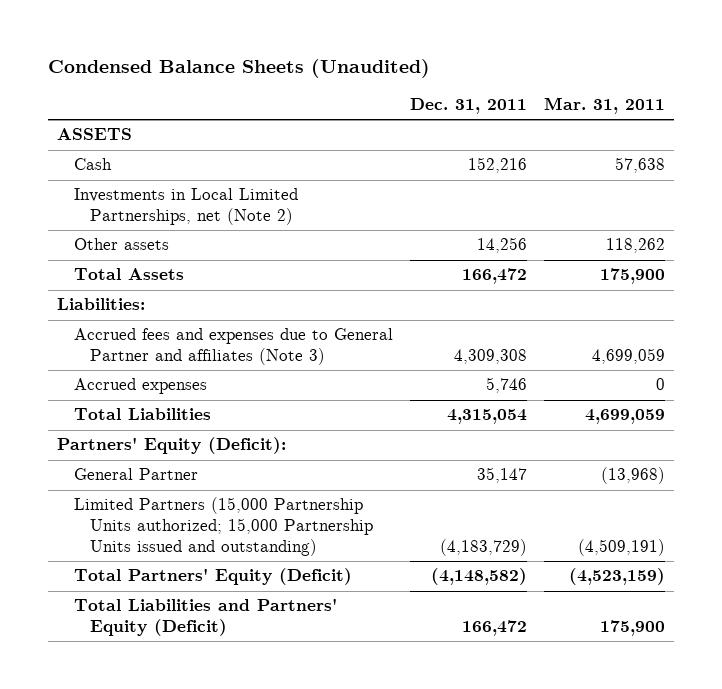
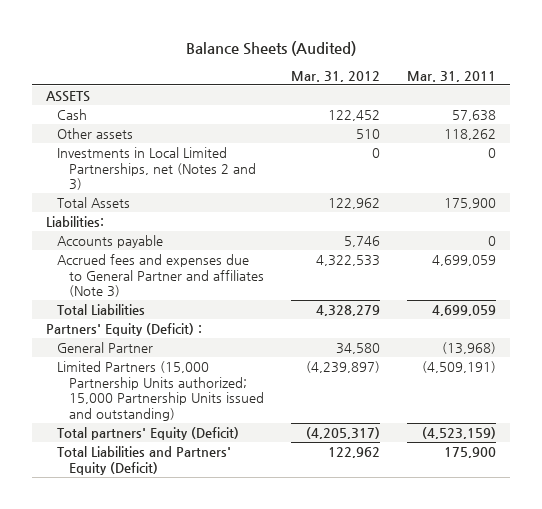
- Condensed Balance Sheets (Unaudited)
+ Balance Sheets (Audited)
- | Dec. 31, 2011 | Mar. 31, 2011
+ | Mar. 31, 2012 | Mar. 31, 2011
- Investments in Local Limited Partnerships, net (Note 2)
+ Investments in Local Limited Partnerships, net (Notes 2 and 3) | 0 | 0
+ Accounts payable | 5,746 | 0
- Accrued expenses | 5,746 | 0
- Partners' Equity (Deficit):
+ Partners' Equity (Deficit) :
- Total Partners' Equity (Deficit) | (4,148,582) | (4,523,159)
+ Total partners' Equity (Deficit) | (4,205,317) | (4,523,159)

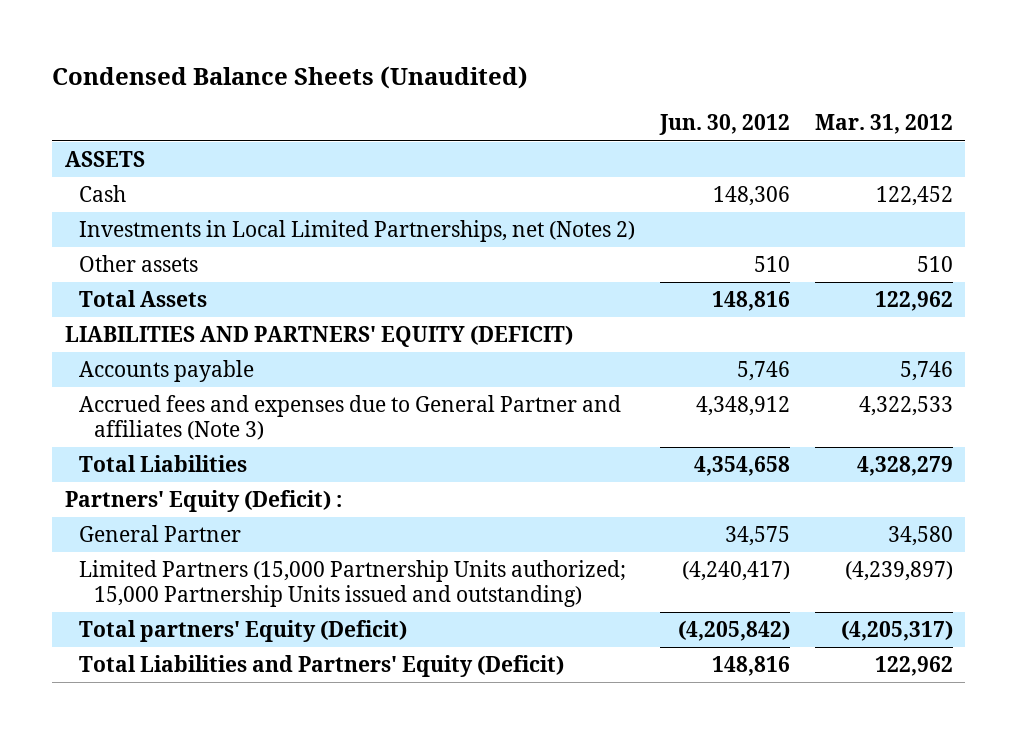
- Balance Sheets (Audited)
+ Condensed Balance Sheets (Unaudited)
- | Mar. 31, 2012 | Mar. 31, 2011
+ | Jun. 30, 2012 | Mar. 31, 2012
+ Investments in Local Limited Partnerships, net (Notes 2)
- Investments in Local Limited Partnerships, net (Notes 2 and 3) | 0 | 0
- Liabilities:
+ LIABILITIES AND PARTNERS' EQUITY (DEFICIT)

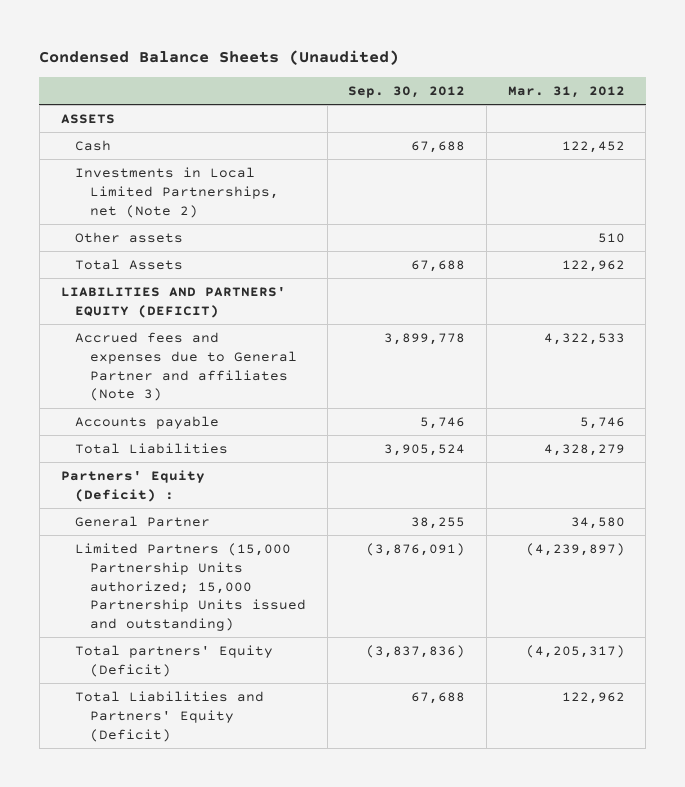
- | Jun. 30, 2012 | Mar. 31, 2012
+ | Sep. 30, 2012 | Mar. 31, 2012
- Investments in Local Limited Partnerships, net (Notes 2)
+ Investments in Local Limited Partnerships, net (Note 2)
moved down: Accounts payable | 5,746 | 5,746

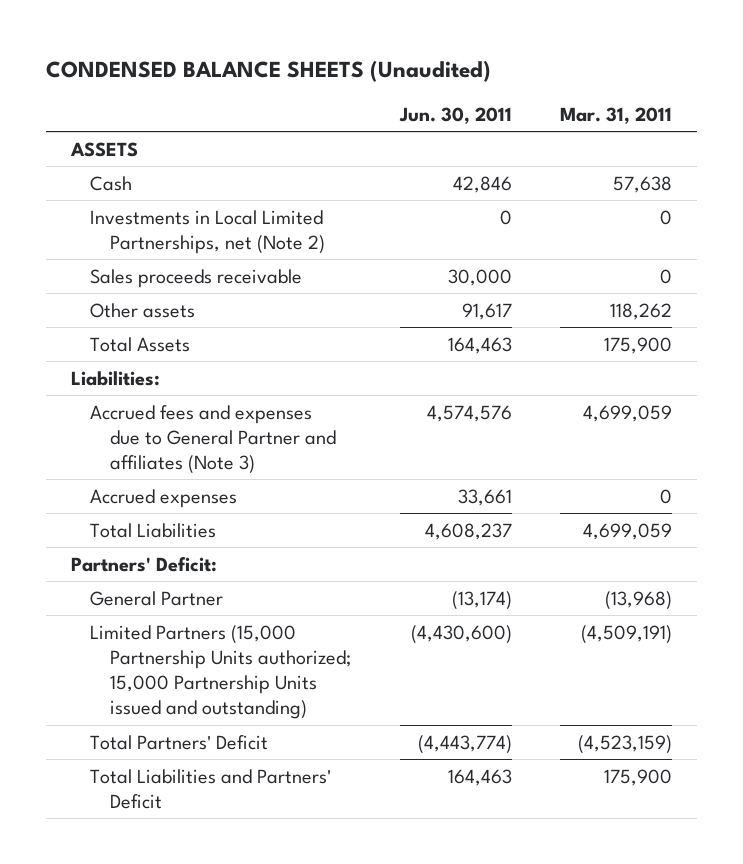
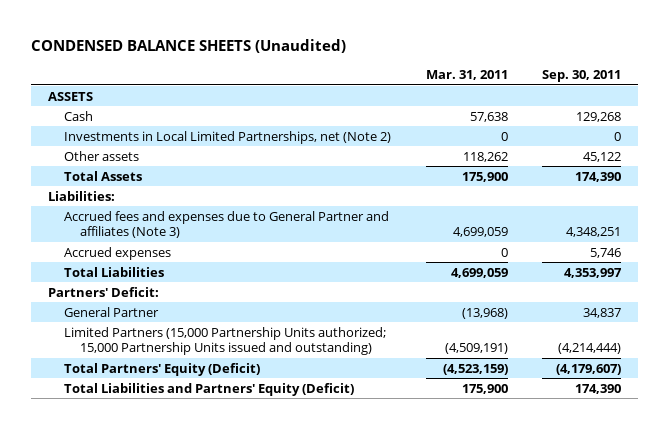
- | Jun. 30, 2011 | Mar. 31, 2011
+ | Mar. 31, 2011 | Sep. 30, 2011
- Sales proceeds receivable | 30,000 | 0
- Total Partners' Deficit | (4,443,774) | (4,523,159)
- Total Liabilities and Partners' Deficit | 164,463 | 175,900
+ Total Partners' Equity (Deficit) | (4,523,159) | (4,179,607)
+ Total Liabilities and Partners' Equity (Deficit) | 175,900 | 174,390

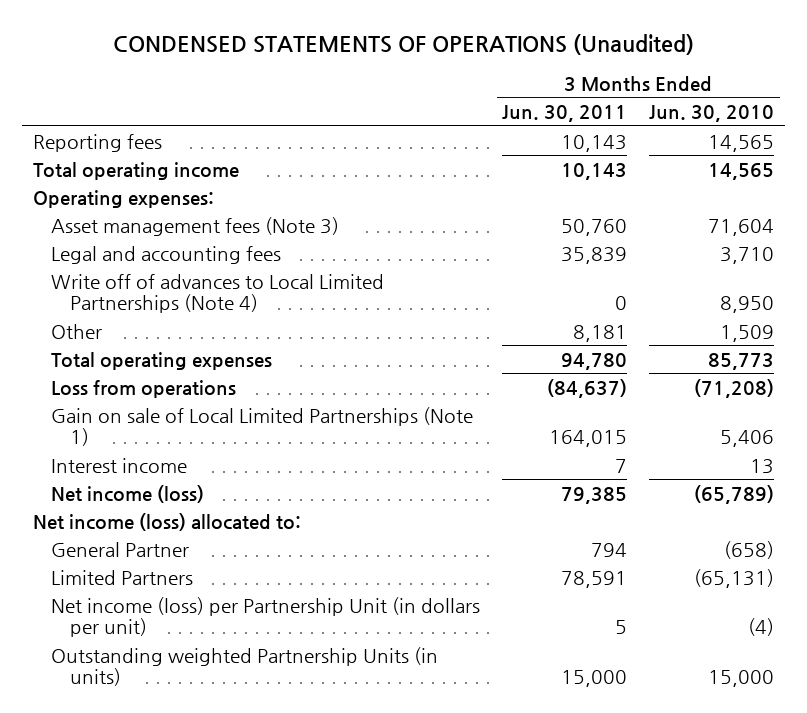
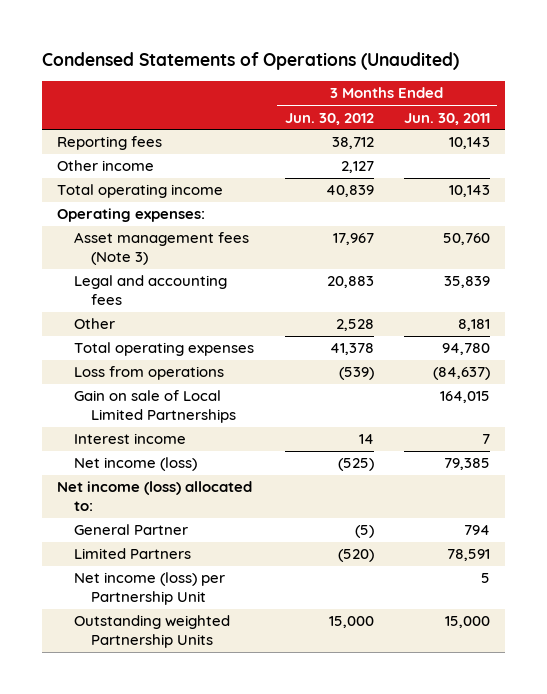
- CONDENSED STATEMENTS OF OPERATIONS (Unaudited)
+ Condensed Statements of Operations (Unaudited)
- | 3 Months Ended Jun. 30, 2011 | 3 Months Ended Jun. 30, 2010
+ | 3 Months Ended Jun. 30, 2012 | 3 Months Ended Jun. 30, 2011
+ Other income | 2,127 |
- Write off of advances to Local Limited Partnerships (Note 4) | 0 | 8,950
- Gain on sale of Local Limited Partnerships (Note 1) | 164,015 | 5,406
+ Gain on sale of Local Limited Partnerships | | 164,015
- Net income (loss) per Partnership Unit (in dollars per unit) | 5 | (4)
- Outstanding weighted Partnership Units (in units) | 15,000 | 15,000
+ Net income (loss) per Partnership Unit | | 5
+ Outstanding weighted Partnership Units | 15,000 | 15,000

